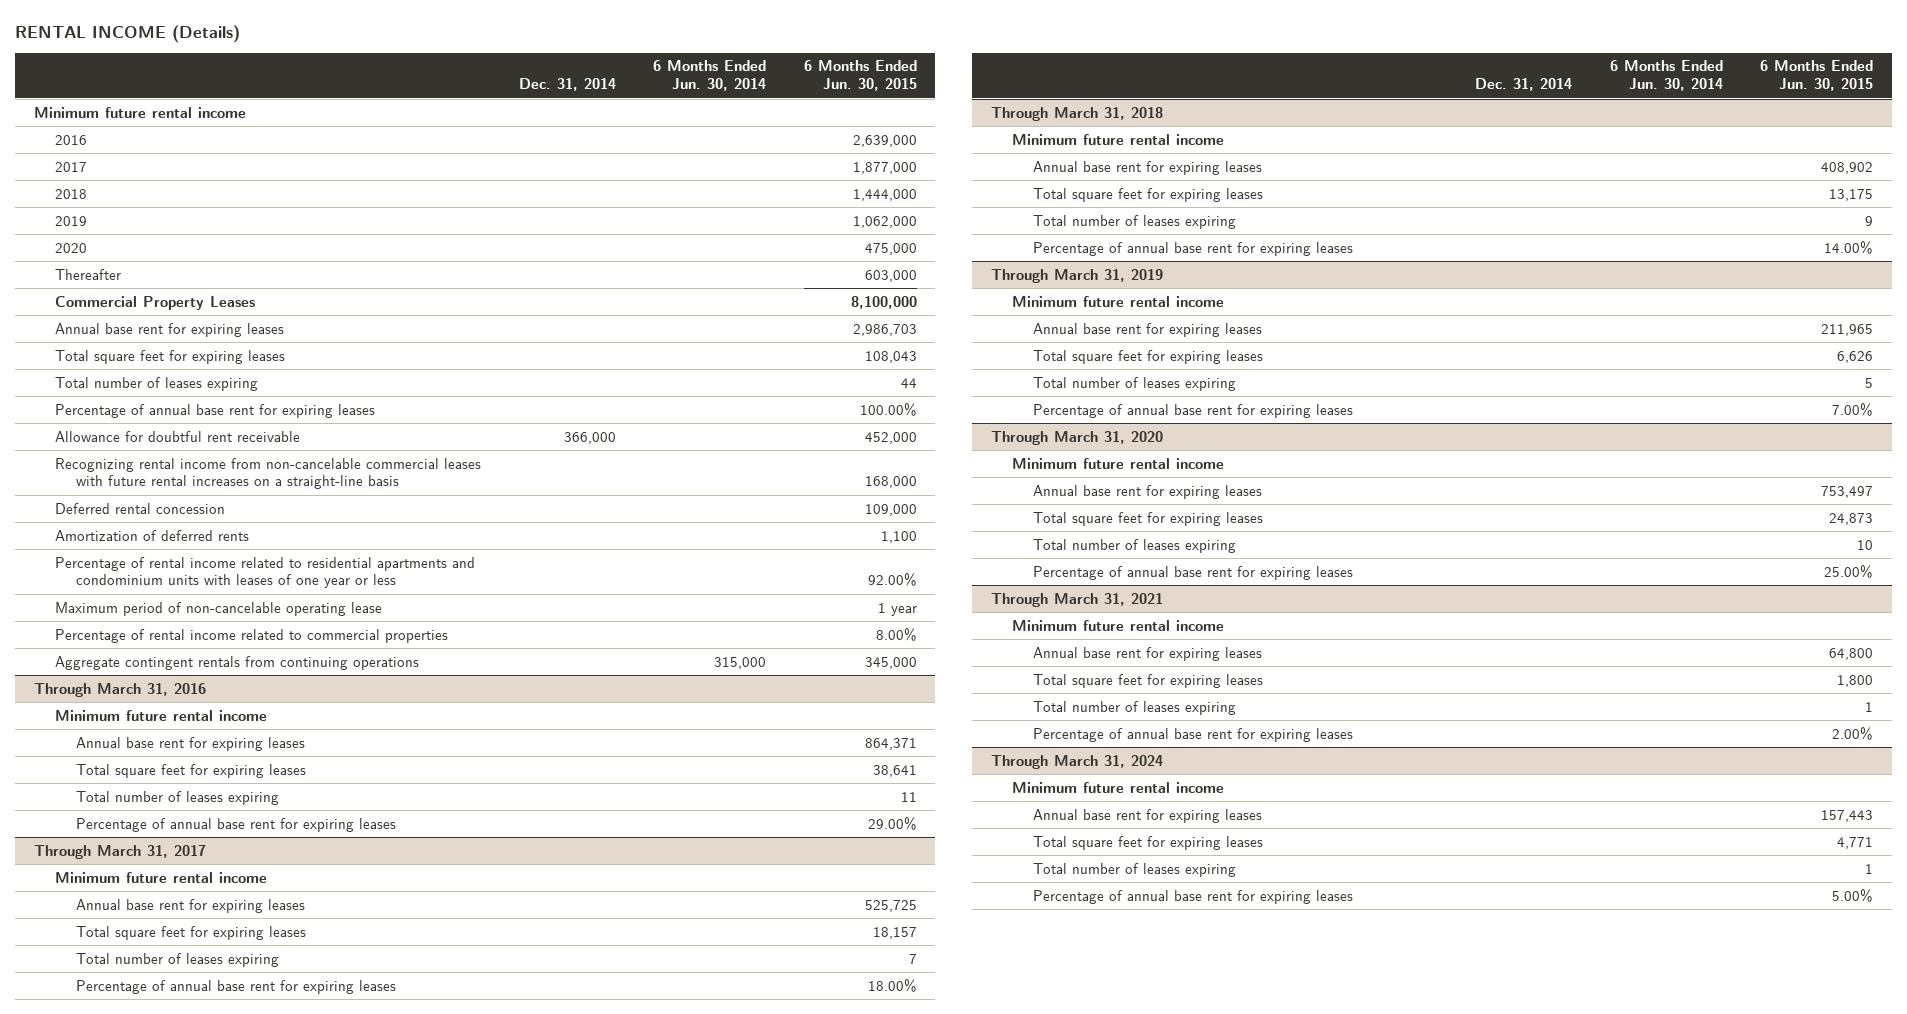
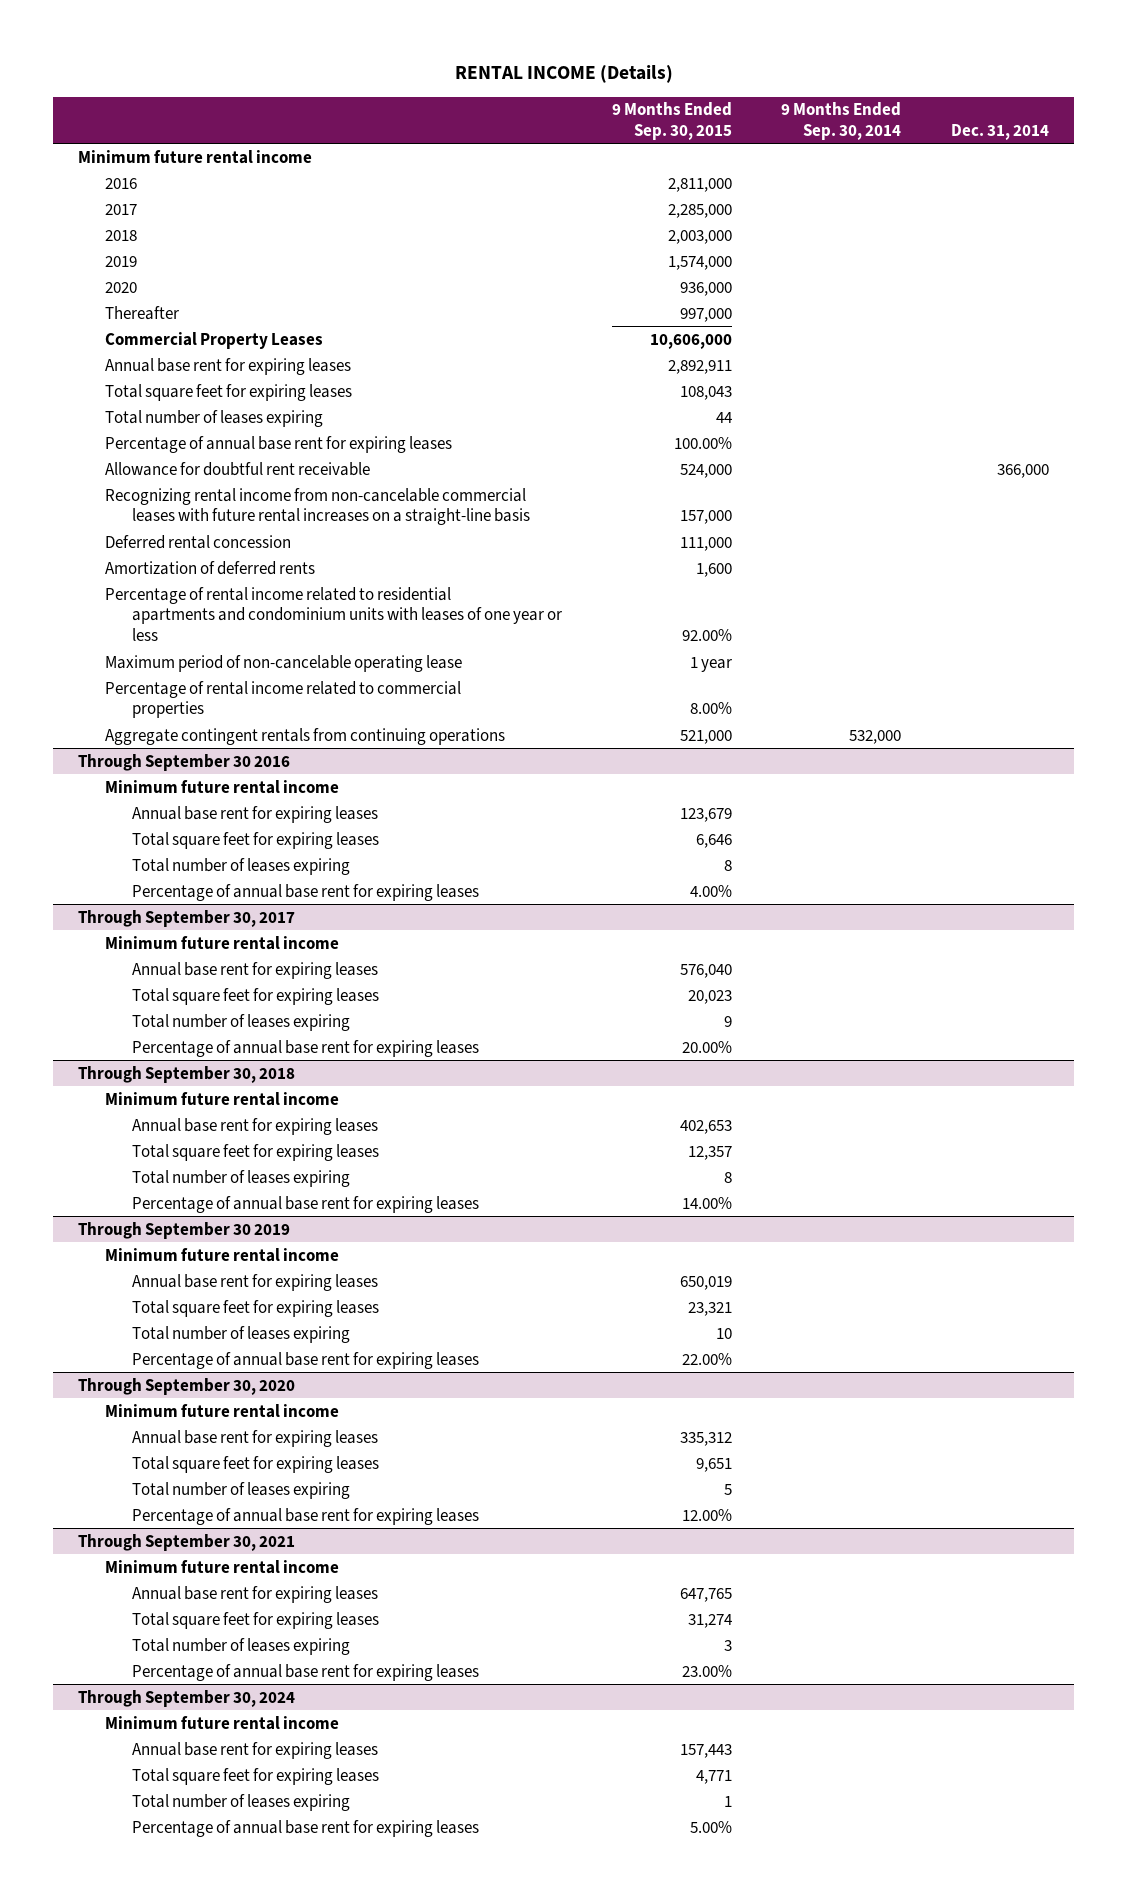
- | Dec. 31, 2014 | 6 Months Ended Jun. 30, 2014 | 6 Months Ended Jun. 30, 2015
+ | 9 Months Ended Sep. 30, 2015 | 9 Months Ended Sep. 30, 2014 | Dec. 31, 2014
- Through March 31, 2016
+ Through September 30 2016
- Through March 31, 2017
+ Through September 30, 2017
- Through March 31, 2018
+ Through September 30, 2018
- Through March 31, 2019
+ Through September 30 2019
- Through March 31, 2020
+ Through September 30, 2020
- Through March 31, 2021
+ Through September 30, 2021
- Through March 31, 2024
+ Through September 30, 2024

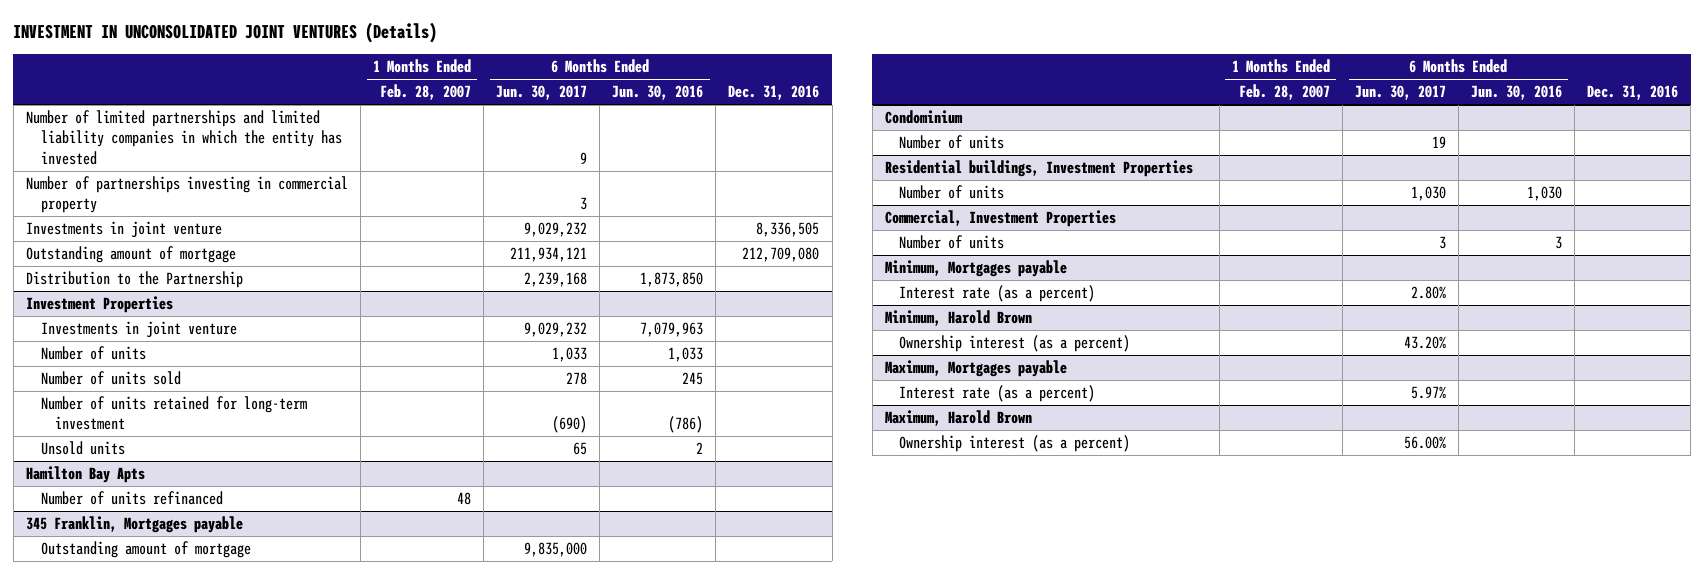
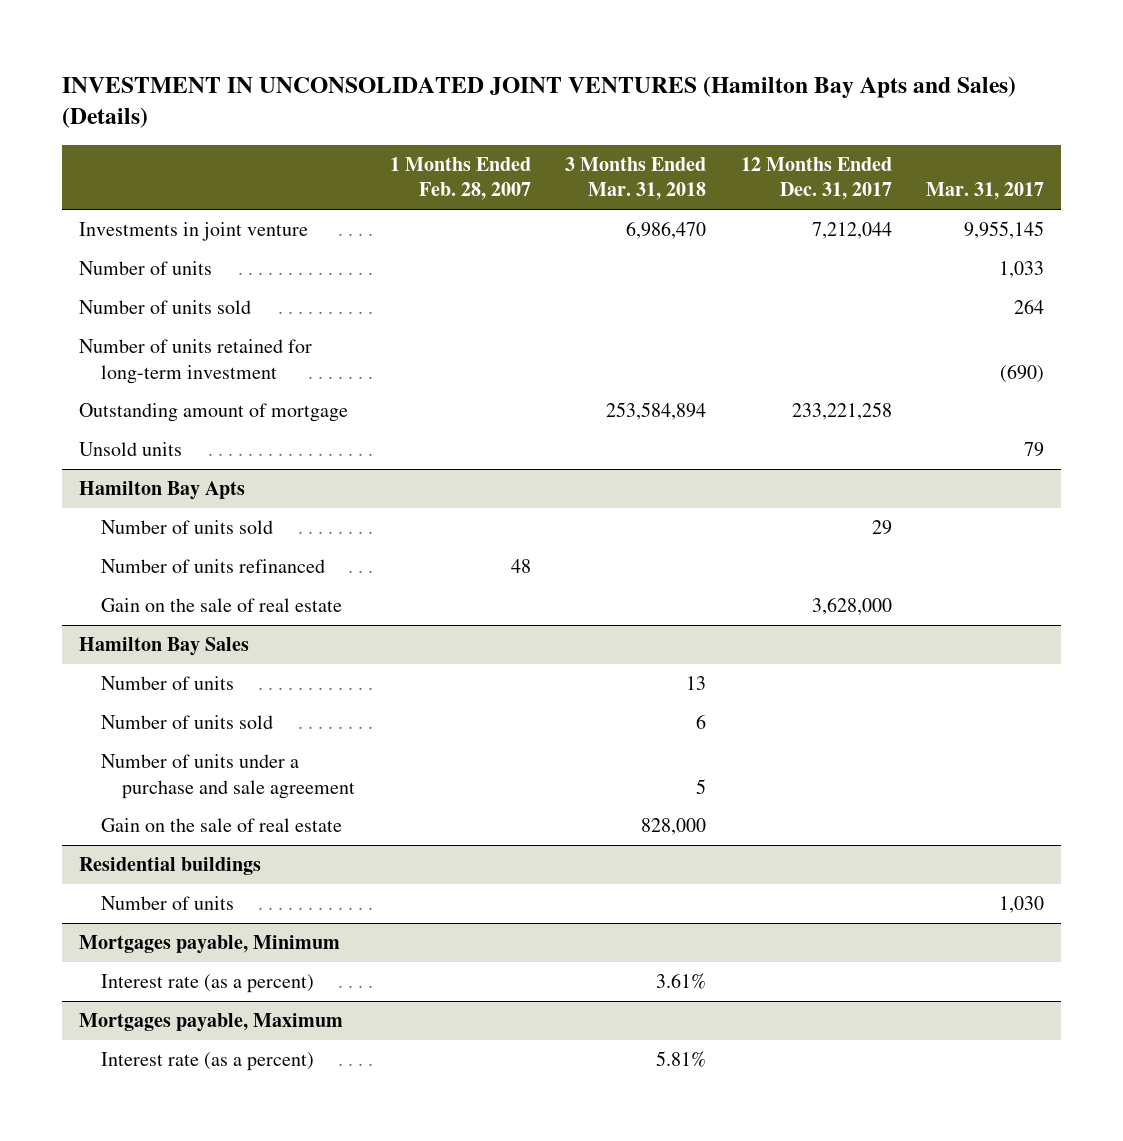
- INVESTMENT IN UNCONSOLIDATED JOINT VENTURES (Details)
+ INVESTMENT IN UNCONSOLIDATED JOINT VENTURES (Hamilton Bay Apts and Sales) (Details)
- | 1 Months Ended Feb. 28, 2007 | 6 Months Ended Jun. 30, 2017 | 6 Months Ended Jun. 30, 2016 | Dec. 31, 2016
+ | 1 Months Ended Feb. 28, 2007 | 3 Months Ended Mar. 31, 2018 | 12 Months Ended Dec. 31, 2017 | Mar. 31, 2017
- Number of limited partnerships and limited liability companies in which the entity has invested | | 9 | |
- Number of partnerships investing in commercial property | | 3 | |
+ Number of units | | | | 1,033
+ Number of units sold | | | | 264
+ Number of units retained for long-term investment | | | | (690)
- Distribution to the Partnership | | 2,239,168 | 1,873,850 |
- Investment Properties
- Investments in joint venture | | 9,029,232 | 7,079,963 |
- Number of units | | 1,033 | 1,033 |
- Number of units sold | | 278 | 245 |
- Number of units retained for long-term investment | | (690) | (786) |
- Unsold units | | 65 | 2 |
+ Unsold units | | | | 79
@ Hamilton Bay Apts
+ Number of units sold | | | 29 |
- 345 Franklin, Mortgages payable
- Outstanding amount of mortgage | | 9,835,000 | |
- Condominium
- Number of units | | 19 | |
- Residential buildings, Investment Properties
@ Hamilton Bay Apts
+ Gain on the sale of real estate | | | 3,628,000 |
+ Hamilton Bay Sales
+ Number of units | | 13 | |
+ Number of units sold | | 6 | |
+ Number of units under a purchase and sale agreement | | 5 | |
+ Gain on the sale of real estate | | 828,000 | |
+ Residential buildings
- Commercial, Investment Properties
- Number of units | | 3 | 3 |
- Minimum, Mortgages payable
+ Mortgages payable, Minimum
- Minimum, Harold Brown
- Ownership interest (as a percent) | | 43.20% | |
- Maximum, Mortgages payable
+ Mortgages payable, Maximum
- Maximum, Harold Brown
- Ownership interest (as a percent) | | 56.00% | |

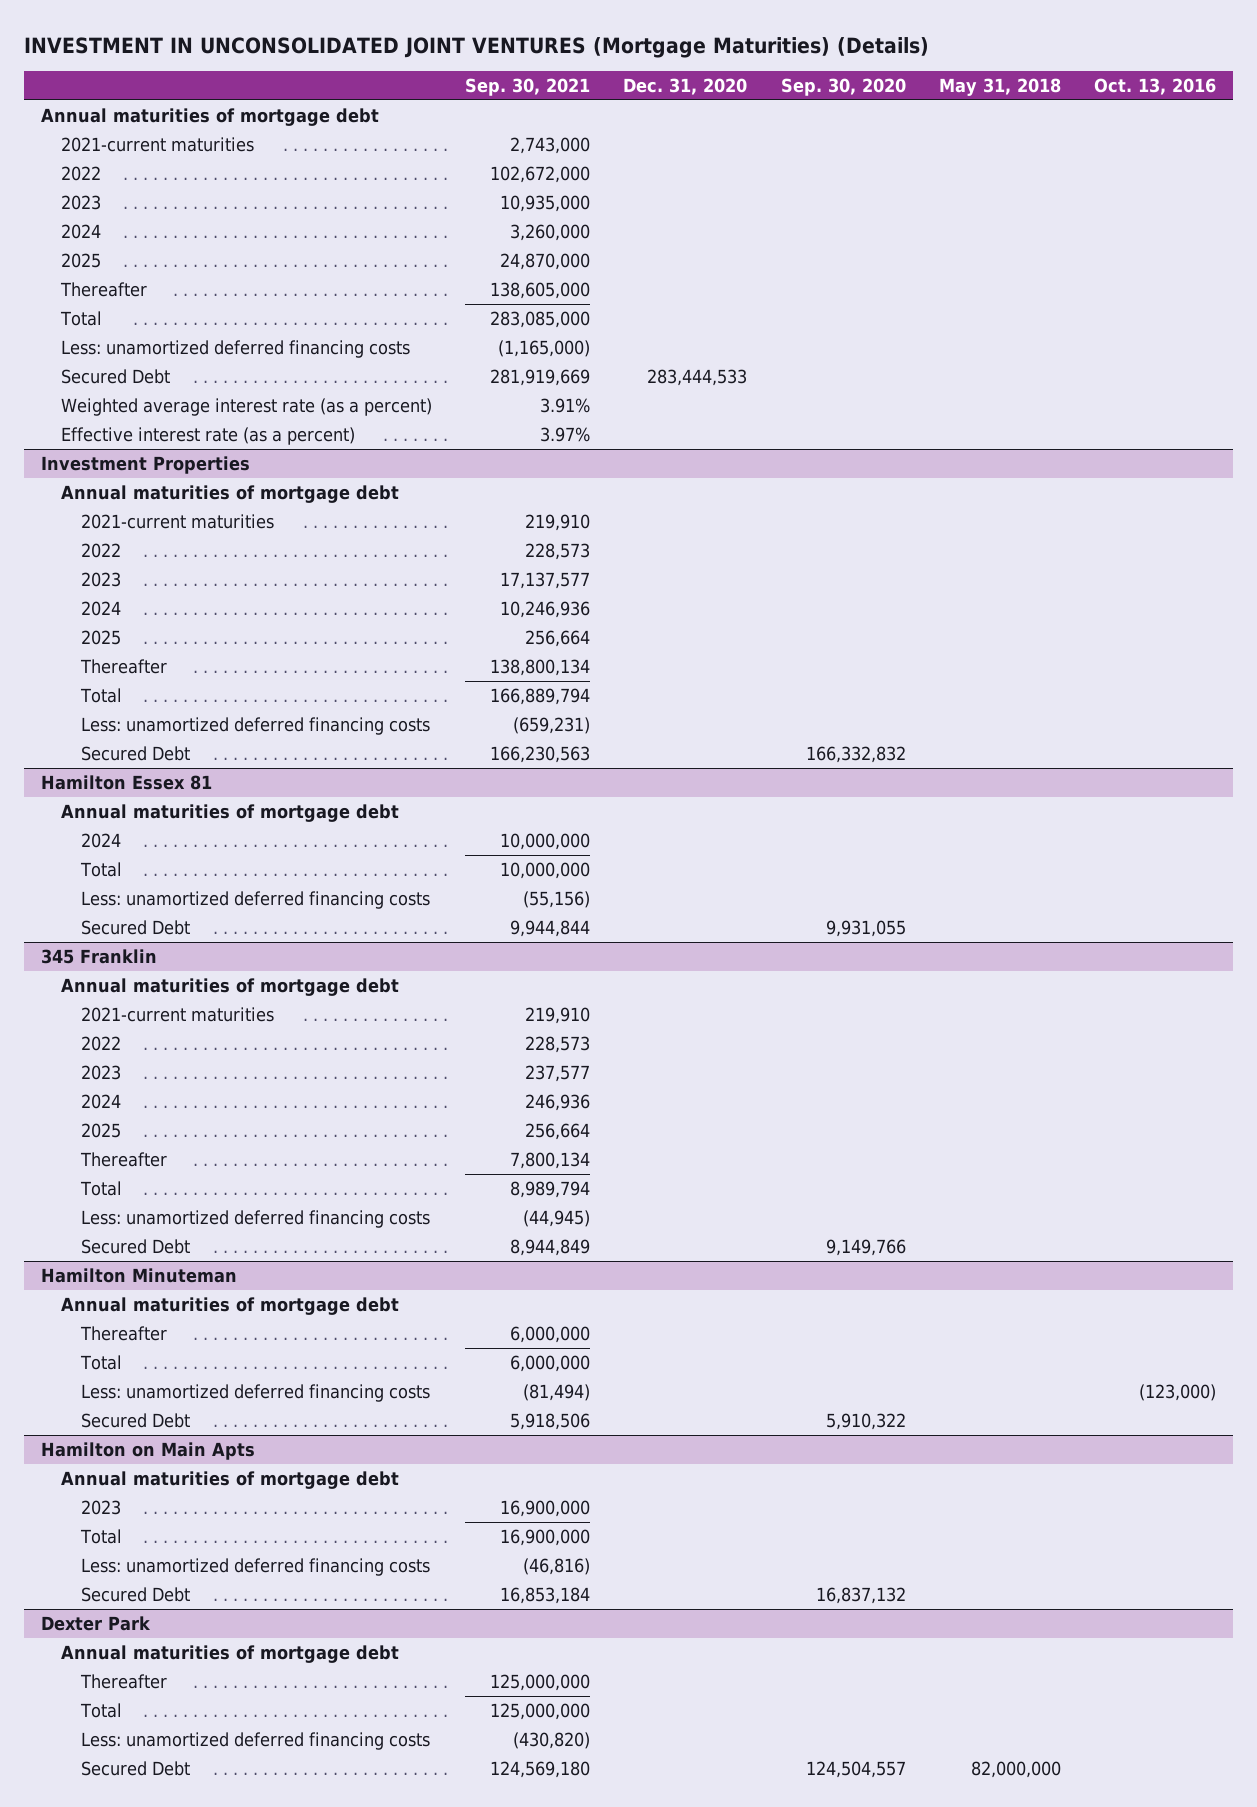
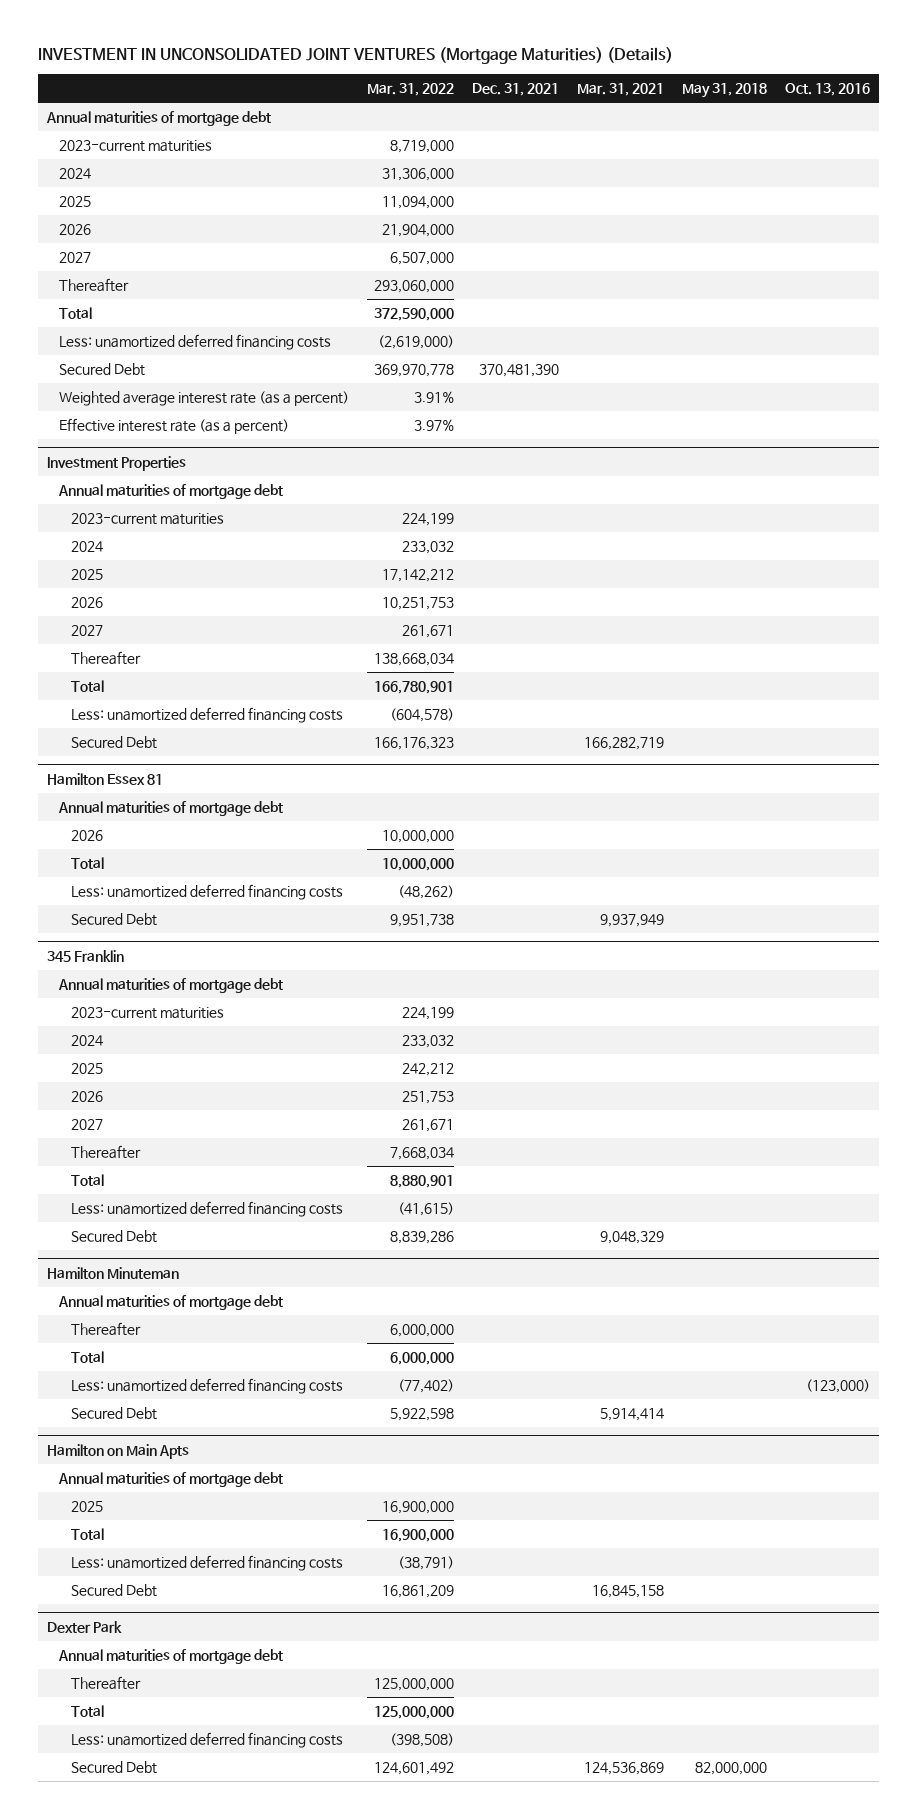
- | Sep. 30, 2021 | Dec. 31, 2020 | Sep. 30, 2020 | May 31, 2018 | Oct. 13, 2016
+ | Mar. 31, 2022 | Dec. 31, 2021 | Mar. 31, 2021 | May 31, 2018 | Oct. 13, 2016
- 2021-current maturities | 2,743,000 | | | |
- 2022 | 102,672,000 | | | |
- 2023 | 10,935,000 | | | |
+ 2023-current maturities | 8,719,000 | | | |
+ 2026 | 21,904,000 | | | |
+ 2027 | 6,507,000 | | | |
@ Investment Properties
- 2021-current maturities | 219,910 | | | |
- 2022 | 228,573 | | | |
- 2023 | 17,137,577 | | | |
+ 2023-current maturities | 224,199 | | | |
+ 2026 | 10,251,753 | | | |
+ 2027 | 261,671 | | | |
@ Hamilton Essex 81
- 2024 | 10,000,000 | | | |
+ 2026 | 10,000,000 | | | |
@ 345 Franklin
- 2021-current maturities | 219,910 | | | |
- 2022 | 228,573 | | | |
- 2023 | 237,577 | | | |
+ 2023-current maturities | 224,199 | | | |
+ 2026 | 251,753 | | | |
+ 2027 | 261,671 | | | |
@ Hamilton on Main Apts
- 2023 | 16,900,000 | | | |
+ 2025 | 16,900,000 | | | |

